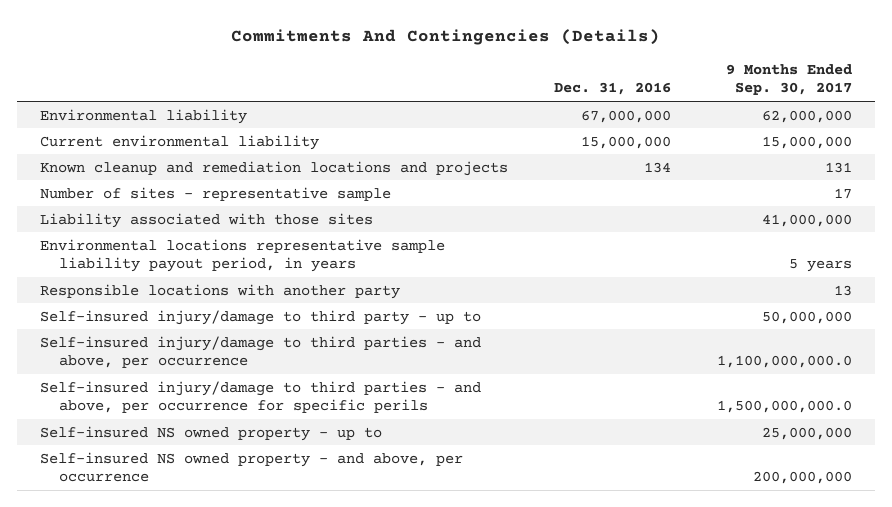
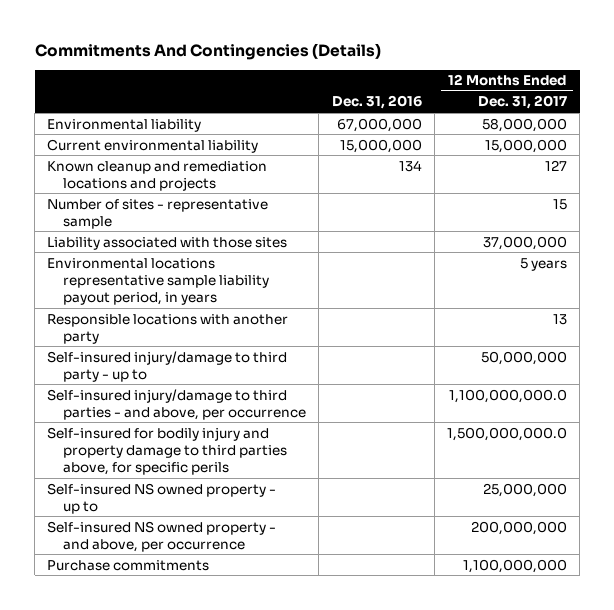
- | Dec. 31, 2016 | 9 Months Ended Sep. 30, 2017
+ | Dec. 31, 2016 | 12 Months Ended Dec. 31, 2017
- Self-insured injury/damage to third parties - and above, per occurrence for specific perils | | 1,500,000,000.0
+ Self-insured for bodily injury and property damage to third parties above, for specific perils | | 1,500,000,000.0
+ Purchase commitments | | 1,100,000,000

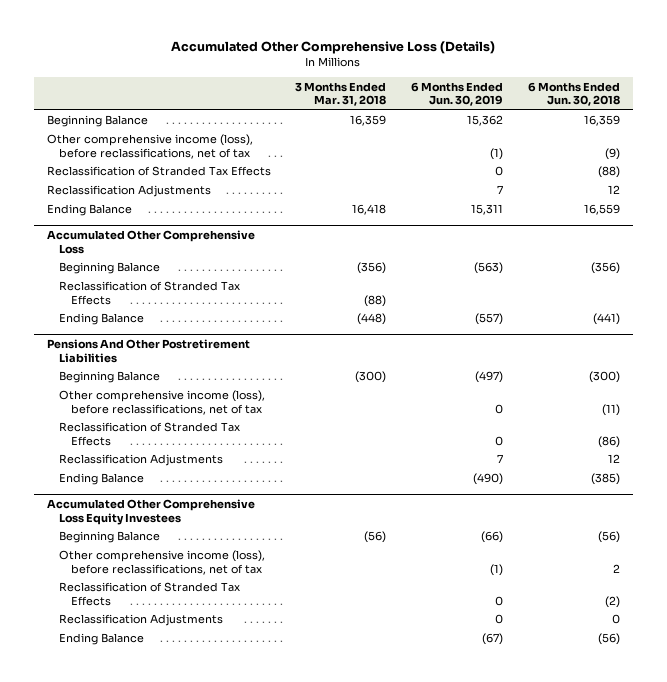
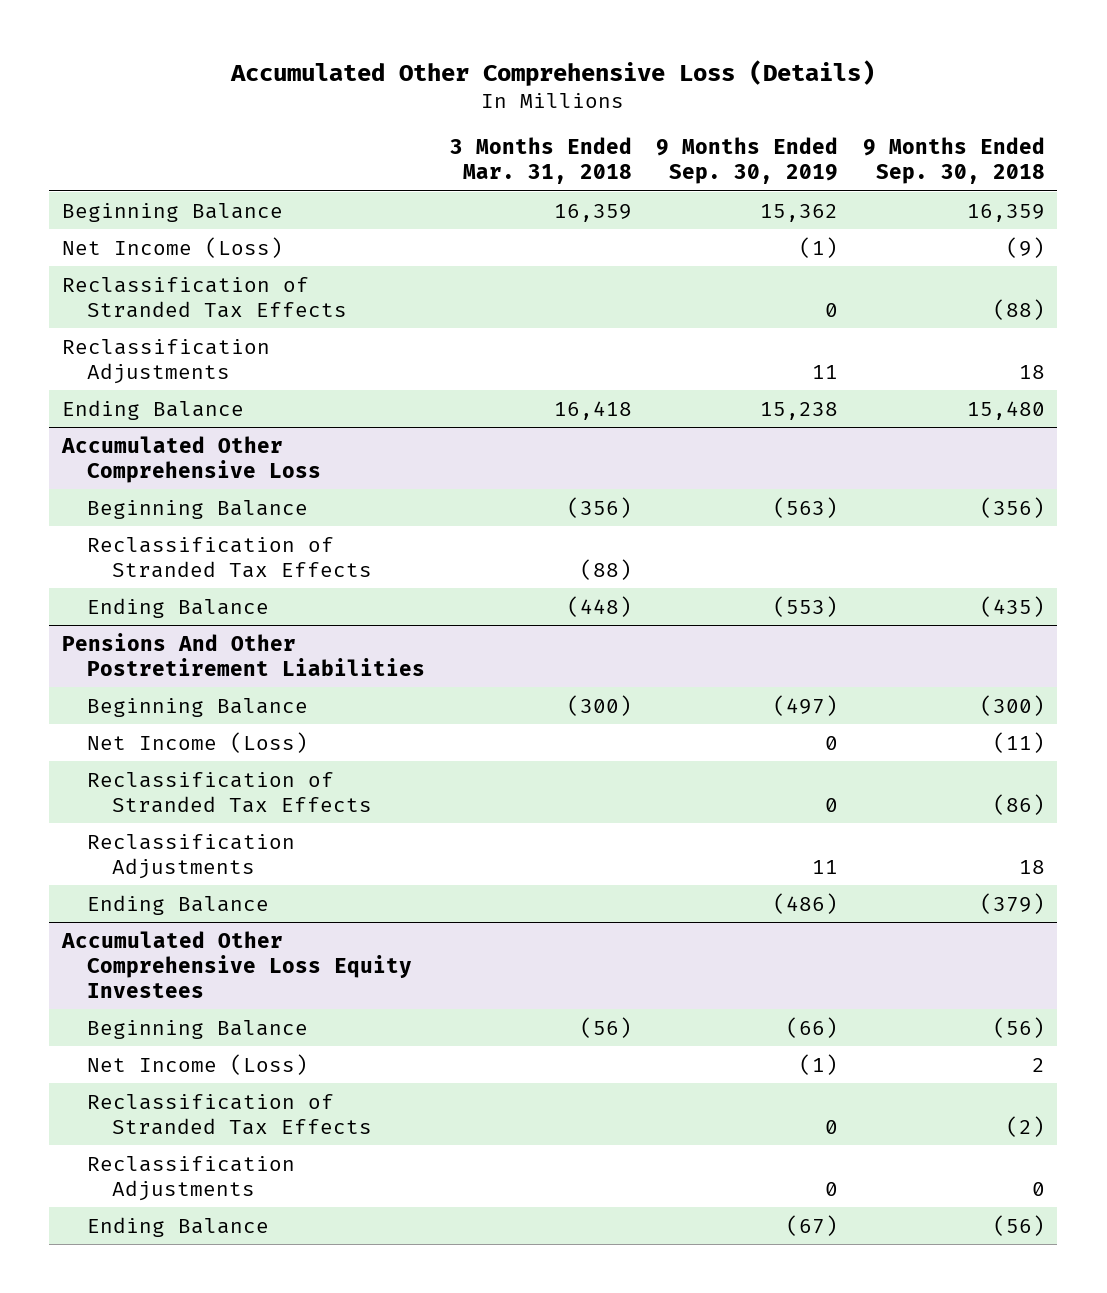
- | 3 Months Ended Mar. 31, 2018 | 6 Months Ended Jun. 30, 2019 | 6 Months Ended Jun. 30, 2018
+ | 3 Months Ended Mar. 31, 2018 | 9 Months Ended Sep. 30, 2019 | 9 Months Ended Sep. 30, 2018
- Other comprehensive income (loss), before reclassifications, net of tax | | (1) | (9)
+ Net Income (Loss) | | (1) | (9)
@ Pensions And Other Postretirement Liabilities
- Other comprehensive income (loss), before reclassifications, net of tax | | 0 | (11)
+ Net Income (Loss) | | 0 | (11)
@ Accumulated Other Comprehensive Loss Equity Investees
- Other comprehensive income (loss), before reclassifications, net of tax | | (1) | 2
+ Net Income (Loss) | | (1) | 2

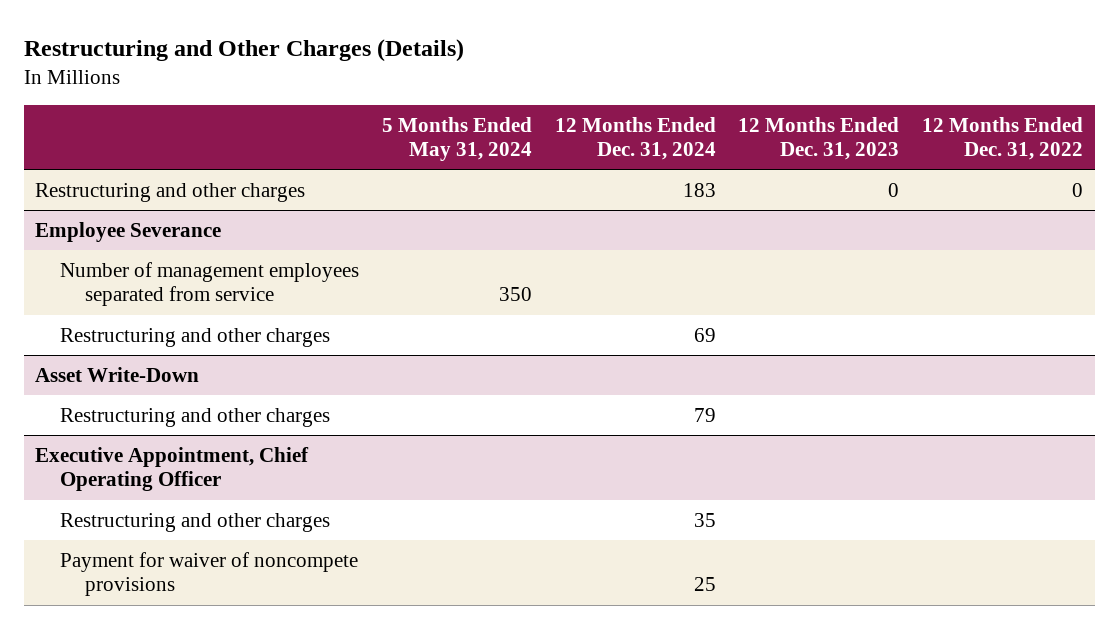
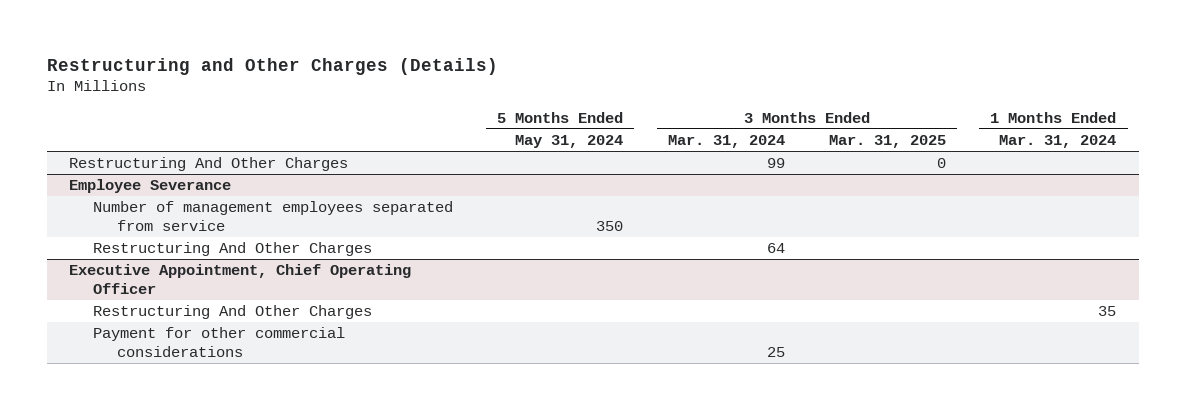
- | 5 Months Ended May 31, 2024 | 12 Months Ended Dec. 31, 2024 | 12 Months Ended Dec. 31, 2023 | 12 Months Ended Dec. 31, 2022
+ | 5 Months Ended May 31, 2024 | 3 Months Ended Mar. 31, 2024 | 3 Months Ended Mar. 31, 2025 | 1 Months Ended Mar. 31, 2024
- Restructuring and other charges | | 183 | 0 | 0
+ Restructuring And Other Charges | | 99 | 0 |
@ Employee Severance
- Restructuring and other charges | | 69 | |
- Asset Write-Down
- Restructuring and other charges | | 79 | |
@ Employee Severance
+ Restructuring And Other Charges | | 64 | |
@ Executive Appointment, Chief Operating Officer
- Restructuring and other charges | | 35 | |
- Payment for waiver of noncompete provisions | | 25 | |
+ Restructuring And Other Charges | | | | 35
+ Payment for other commercial considerations | | 25 | |

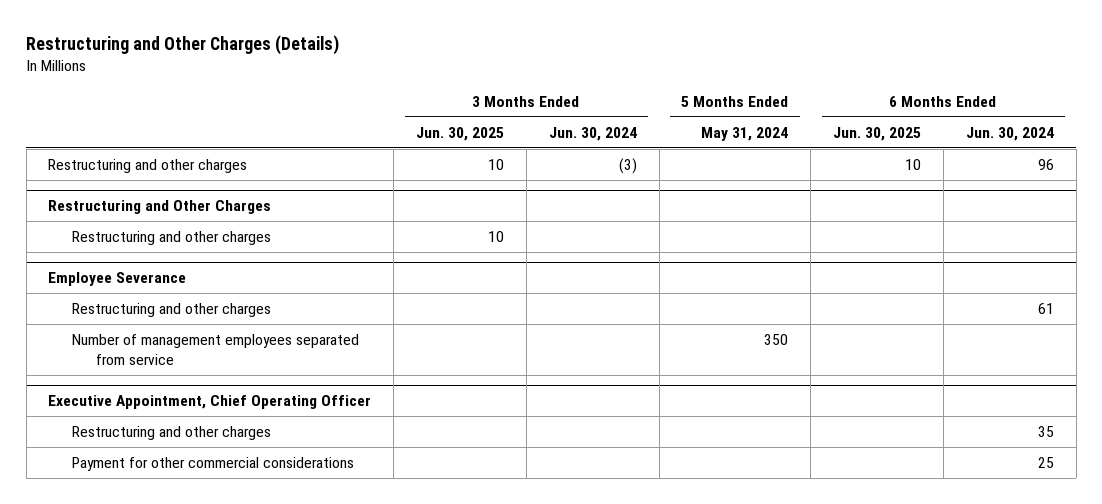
- | 5 Months Ended May 31, 2024 | 3 Months Ended Mar. 31, 2024 | 3 Months Ended Mar. 31, 2025 | 1 Months Ended Mar. 31, 2024
+ | 3 Months Ended Jun. 30, 2025 | 3 Months Ended Jun. 30, 2024 | 5 Months Ended May 31, 2024 | 6 Months Ended Jun. 30, 2025 | 6 Months Ended Jun. 30, 2024
- Restructuring And Other Charges | | 99 | 0 |
+ Restructuring and other charges | 10 | (3) | | 10 | 96
+ Restructuring and Other Charges
+ Restructuring and other charges | 10 | | | |
@ Employee Severance
+ Restructuring and other charges | | | | | 61
- Restructuring And Other Charges | | 64 | |
@ Executive Appointment, Chief Operating Officer
- Restructuring And Other Charges | | | | 35
+ Restructuring and other charges | | | | | 35

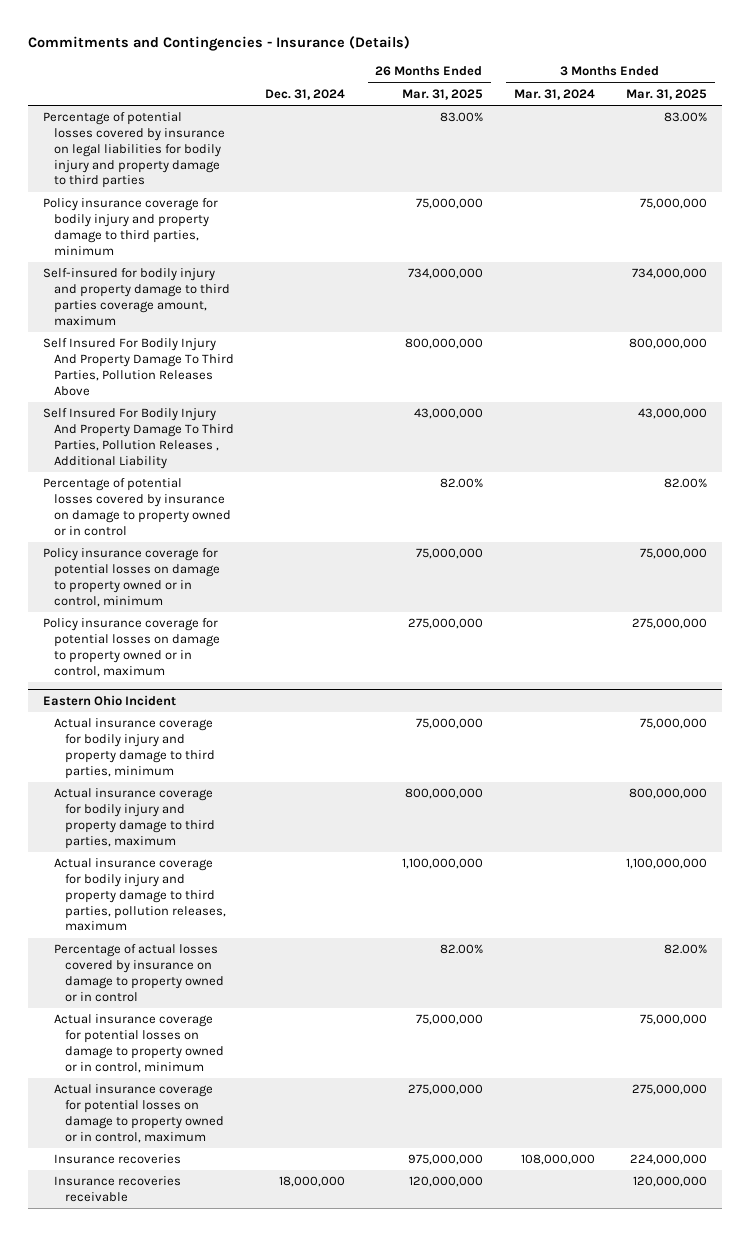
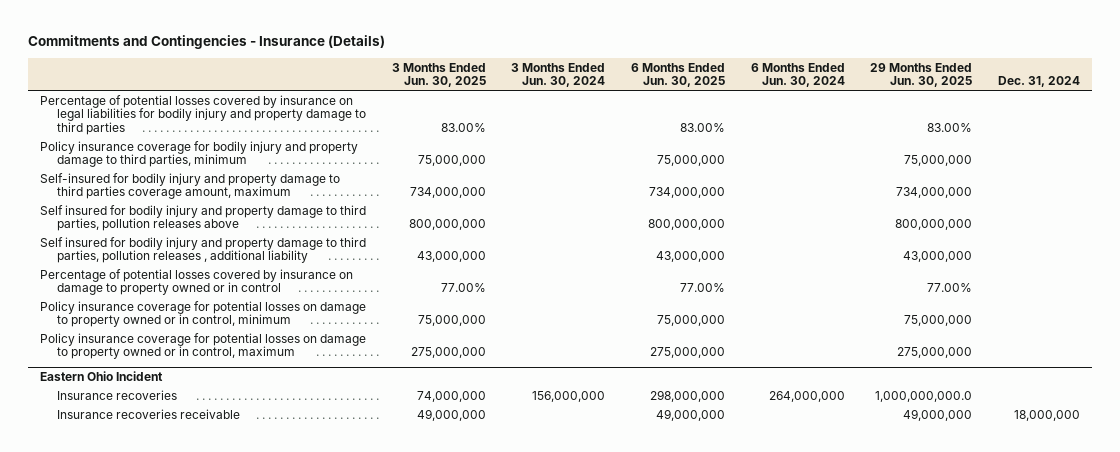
- | Dec. 31, 2024 | 26 Months Ended Mar. 31, 2025 | 3 Months Ended Mar. 31, 2024 | 3 Months Ended Mar. 31, 2025
+ | 3 Months Ended Jun. 30, 2025 | 3 Months Ended Jun. 30, 2024 | 6 Months Ended Jun. 30, 2025 | 6 Months Ended Jun. 30, 2024 | 29 Months Ended Jun. 30, 2025 | Dec. 31, 2024
- Self Insured For Bodily Injury And Property Damage To Third Parties, Pollution Releases Above | | 800,000,000 | | 800,000,000
- Self Insured For Bodily Injury And Property Damage To Third Parties, Pollution Releases , Additional Liability | | 43,000,000 | | 43,000,000
+ Self insured for bodily injury and property damage to third parties, pollution releases above | 800,000,000 | | 800,000,000 | | 800,000,000 |
+ Self insured for bodily injury and property damage to third parties, pollution releases , additional liability | 43,000,000 | | 43,000,000 | | 43,000,000 |
@ Eastern Ohio Incident
- Actual insurance coverage for bodily injury and property damage to third parties, minimum | | 75,000,000 | | 75,000,000
- Actual insurance coverage for bodily injury and property damage to third parties, maximum | | 800,000,000 | | 800,000,000
- Actual insurance coverage for bodily injury and property damage to third parties, pollution releases, maximum | | 1,100,000,000 | | 1,100,000,000
- Percentage of actual losses covered by insurance on damage to property owned or in control | | 82.00% | | 82.00%
- Actual insurance coverage for potential losses on damage to property owned or in control, minimum | | 75,000,000 | | 75,000,000
- Actual insurance coverage for potential losses on damage to property owned or in control, maximum | | 275,000,000 | | 275,000,000

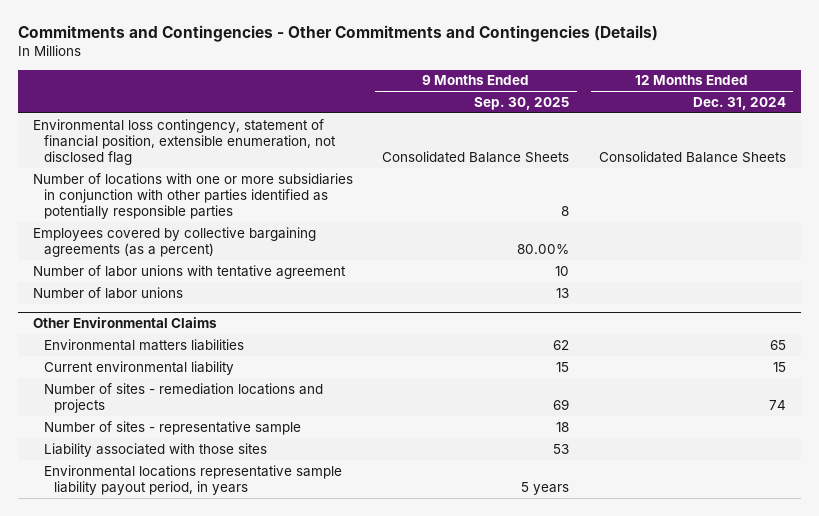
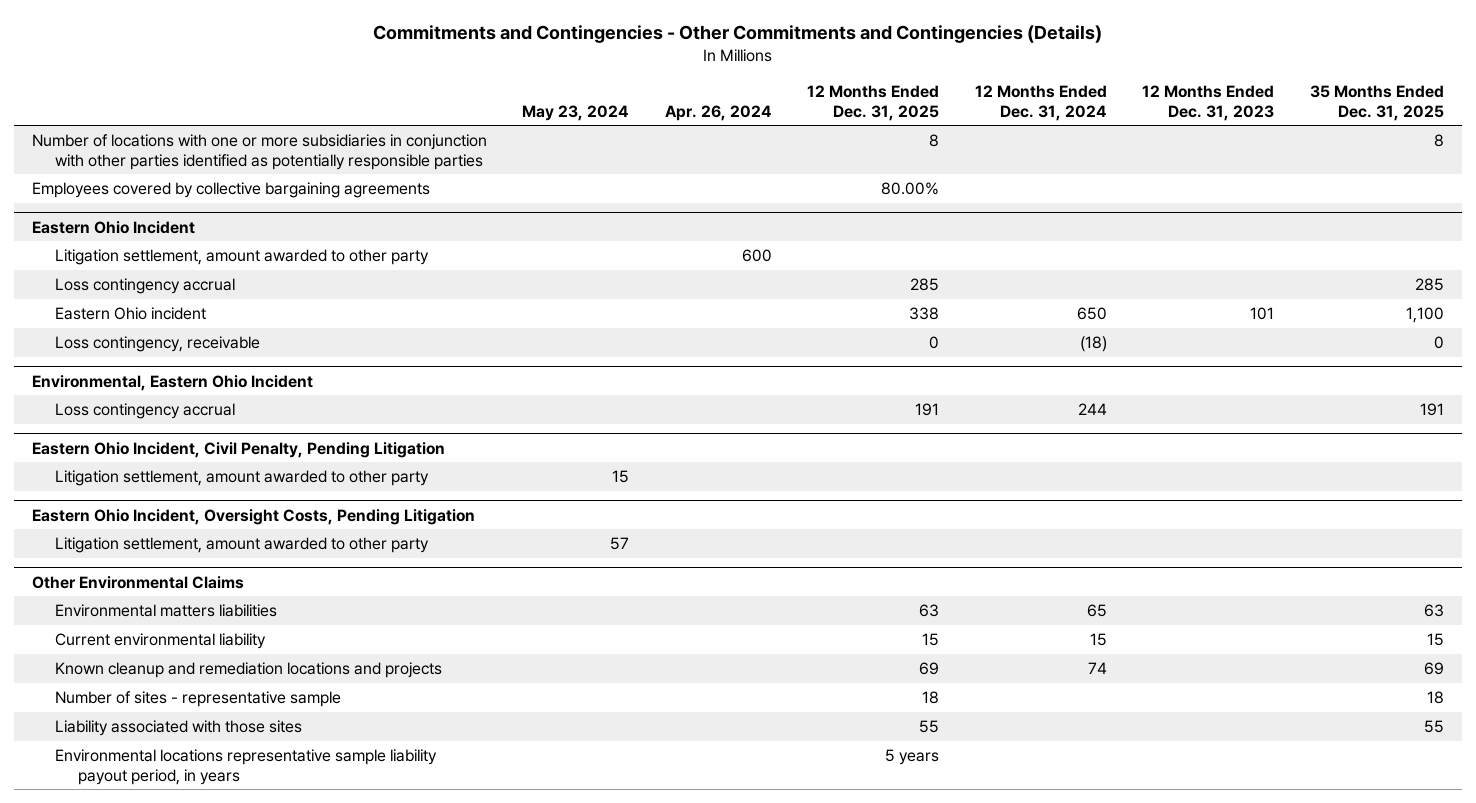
- | 9 Months Ended Sep. 30, 2025 | 12 Months Ended Dec. 31, 2024
+ | May 23, 2024 | Apr. 26, 2024 | 12 Months Ended Dec. 31, 2025 | 12 Months Ended Dec. 31, 2024 | 12 Months Ended Dec. 31, 2023 | 35 Months Ended Dec. 31, 2025
- Environmental loss contingency, statement of financial position, extensible enumeration, not disclosed flag | Consolidated Balance Sheets | Consolidated Balance Sheets
- Employees covered by collective bargaining agreements (as a percent) | 80.00% |
- Number of labor unions with tentative agreement | 10 |
- Number of labor unions | 13 |
+ Employees covered by collective bargaining agreements | | | 80.00% | | |
+ Eastern Ohio Incident
+ Litigation settlement, amount awarded to other party | | 600 | | | |
+ Loss contingency accrual | | | 285 | | | 285
+ Eastern Ohio incident | | | 338 | 650 | 101 | 1,100
+ Loss contingency, receivable | | | 0 | (18) | | 0
+ Environmental, Eastern Ohio Incident
+ Loss contingency accrual | | | 191 | 244 | | 191
+ Eastern Ohio Incident, Civil Penalty, Pending Litigation
+ Litigation settlement, amount awarded to other party | 15 | | | | |
+ Eastern Ohio Incident, Oversight Costs, Pending Litigation
+ Litigation settlement, amount awarded to other party | 57 | | | | |
@ Other Environmental Claims
- Number of sites - remediation locations and projects | 69 | 74
+ Known cleanup and remediation locations and projects | | | 69 | 74 | | 69

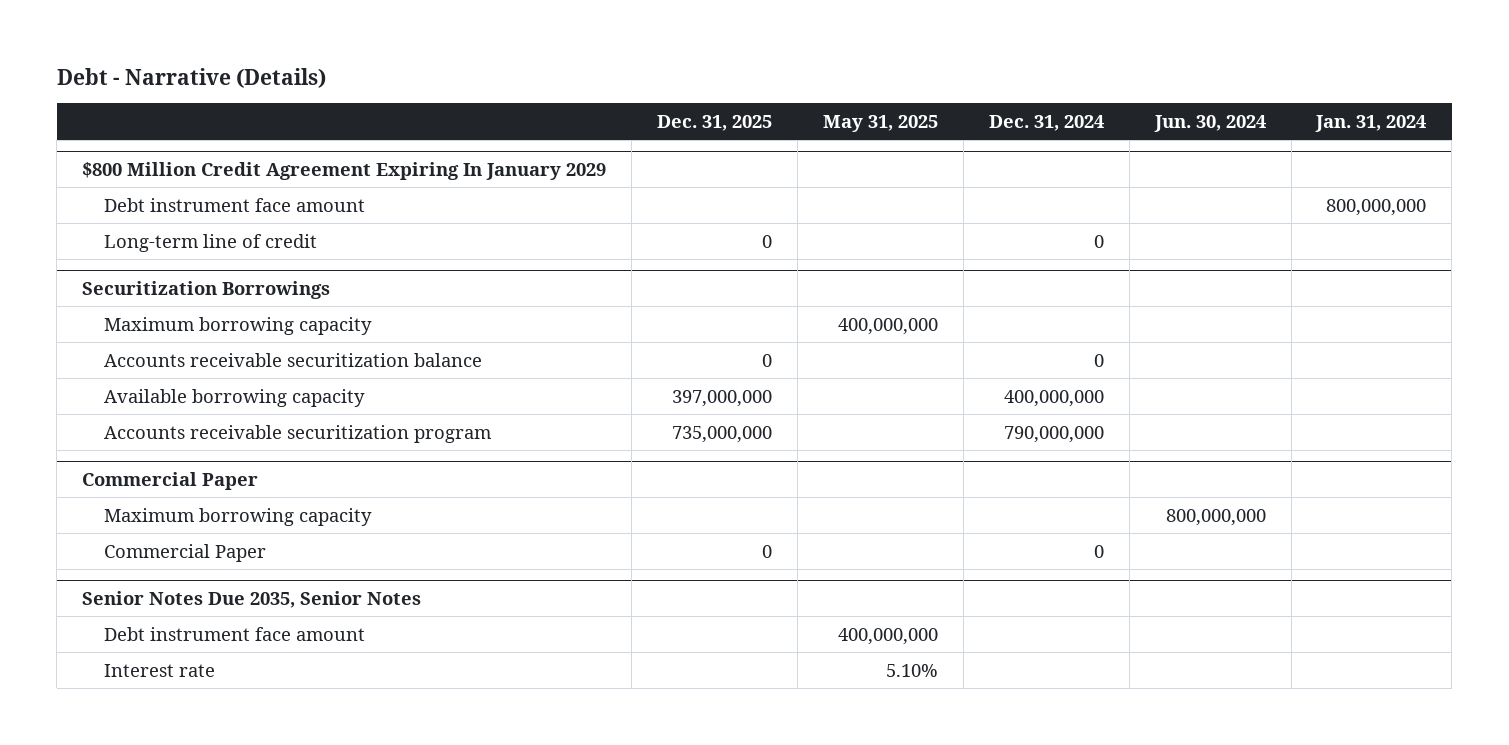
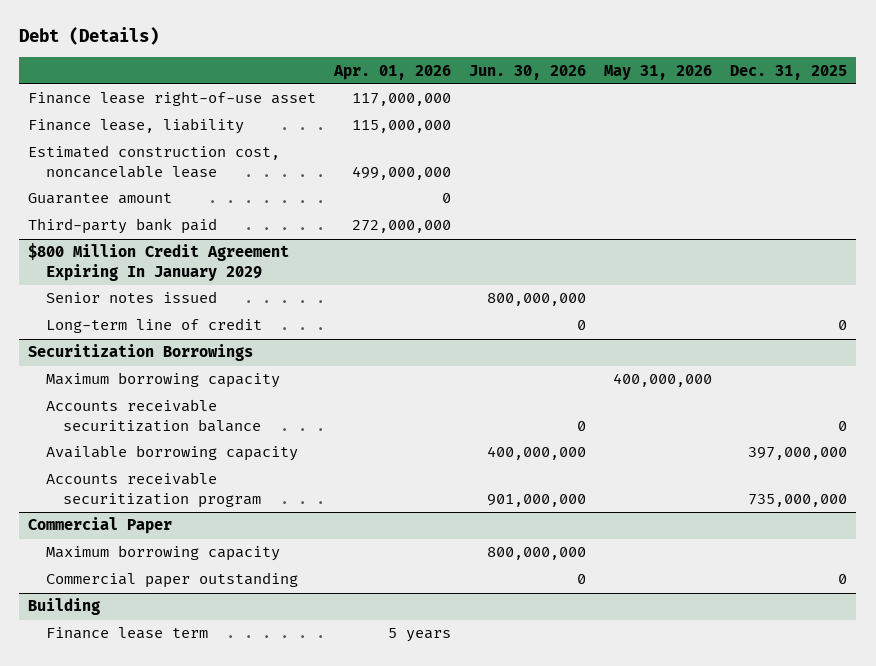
- Debt - Narrative (Details)
+ Debt (Details)
- | Dec. 31, 2025 | May 31, 2025 | Dec. 31, 2024 | Jun. 30, 2024 | Jan. 31, 2024
+ | Apr. 01, 2026 | Jun. 30, 2026 | May 31, 2026 | Dec. 31, 2025
+ Finance lease right-of-use asset | 117,000,000 | | |
+ Finance lease, liability | 115,000,000 | | |
+ Estimated construction cost, noncancelable lease | 499,000,000 | | |
+ Guarantee amount | 0 | | |
+ Third-party bank paid | 272,000,000 | | |
@ $800 Million Credit Agreement Expiring In January 2029
- Debt instrument face amount | | | | | 800,000,000
+ Senior notes issued | | 800,000,000 | |
@ Commercial Paper
- Commercial Paper | 0 | | 0 | |
- Senior Notes Due 2035, Senior Notes
- Debt instrument face amount | | 400,000,000 | | |
- Interest rate | | 5.10% | | |
@ Commercial Paper
+ Commercial paper outstanding | | 0 | | 0
+ Building
+ Finance lease term | 5 years | | |

